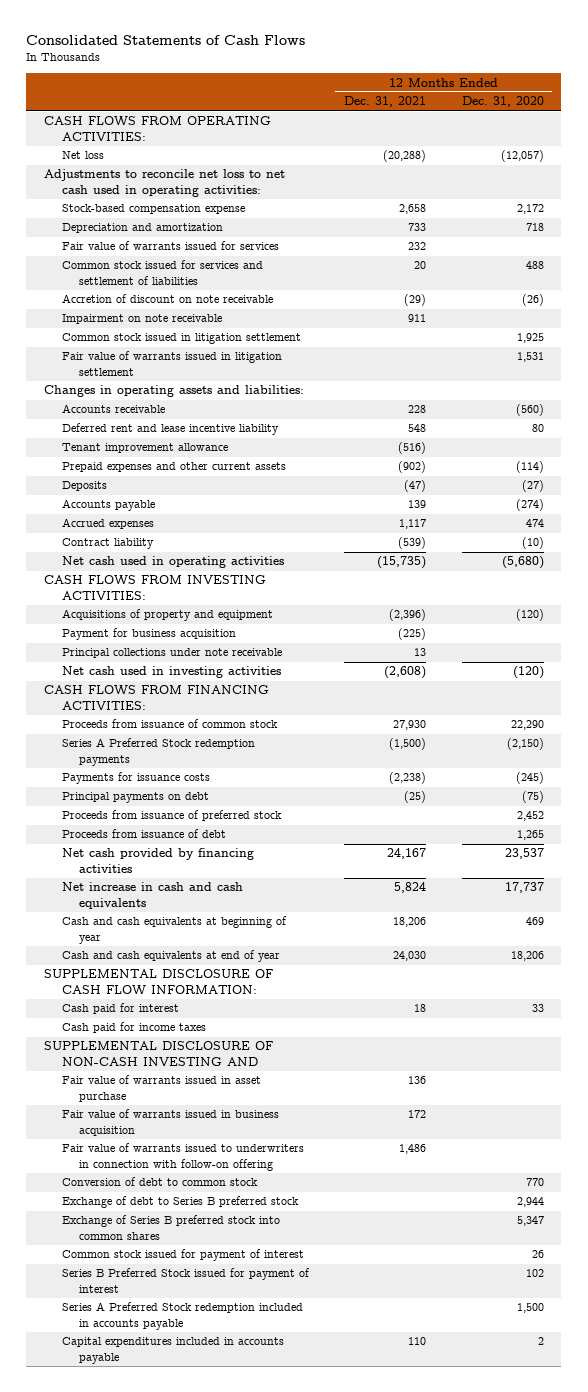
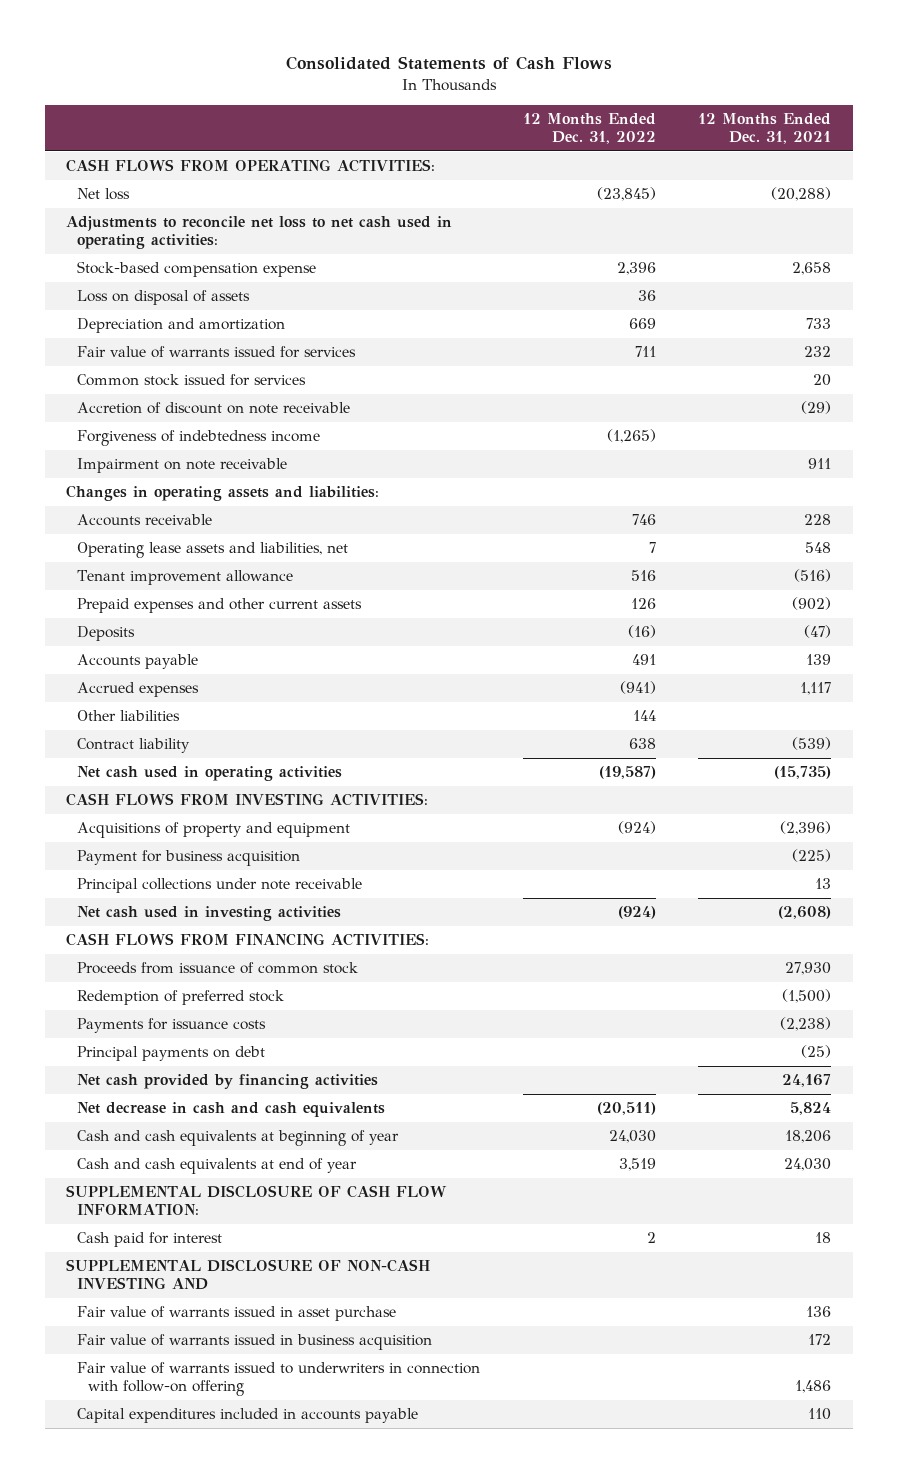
- | 12 Months Ended Dec. 31, 2021 | 12 Months Ended Dec. 31, 2020
+ | 12 Months Ended Dec. 31, 2022 | 12 Months Ended Dec. 31, 2021
+ Loss on disposal of assets | 36 |
- Common stock issued for services and settlement of liabilities | 20 | 488
+ Common stock issued for services | | 20
+ Forgiveness of indebtedness income | (1,265) |
- Common stock issued in litigation settlement | | 1,925
- Fair value of warrants issued in litigation settlement | | 1,531
- Deferred rent and lease incentive liability | 548 | 80
+ Operating lease assets and liabilities, net | 7 | 548
+ Other liabilities | 144 |
- Series A Preferred Stock redemption payments | (1,500) | (2,150)
+ Redemption of preferred stock | | (1,500)
- Proceeds from issuance of preferred stock | | 2,452
- Proceeds from issuance of debt | | 1,265
- Net increase in cash and cash equivalents | 5,824 | 17,737
+ Net decrease in cash and cash equivalents | (20,511) | 5,824
- Cash paid for income taxes
- Conversion of debt to common stock | | 770
- Exchange of debt to Series B preferred stock | | 2,944
- Exchange of Series B preferred stock into common shares | | 5,347
- Common stock issued for payment of interest | | 26
- Series B Preferred Stock issued for payment of interest | | 102
- Series A Preferred Stock redemption included in accounts payable | | 1,500

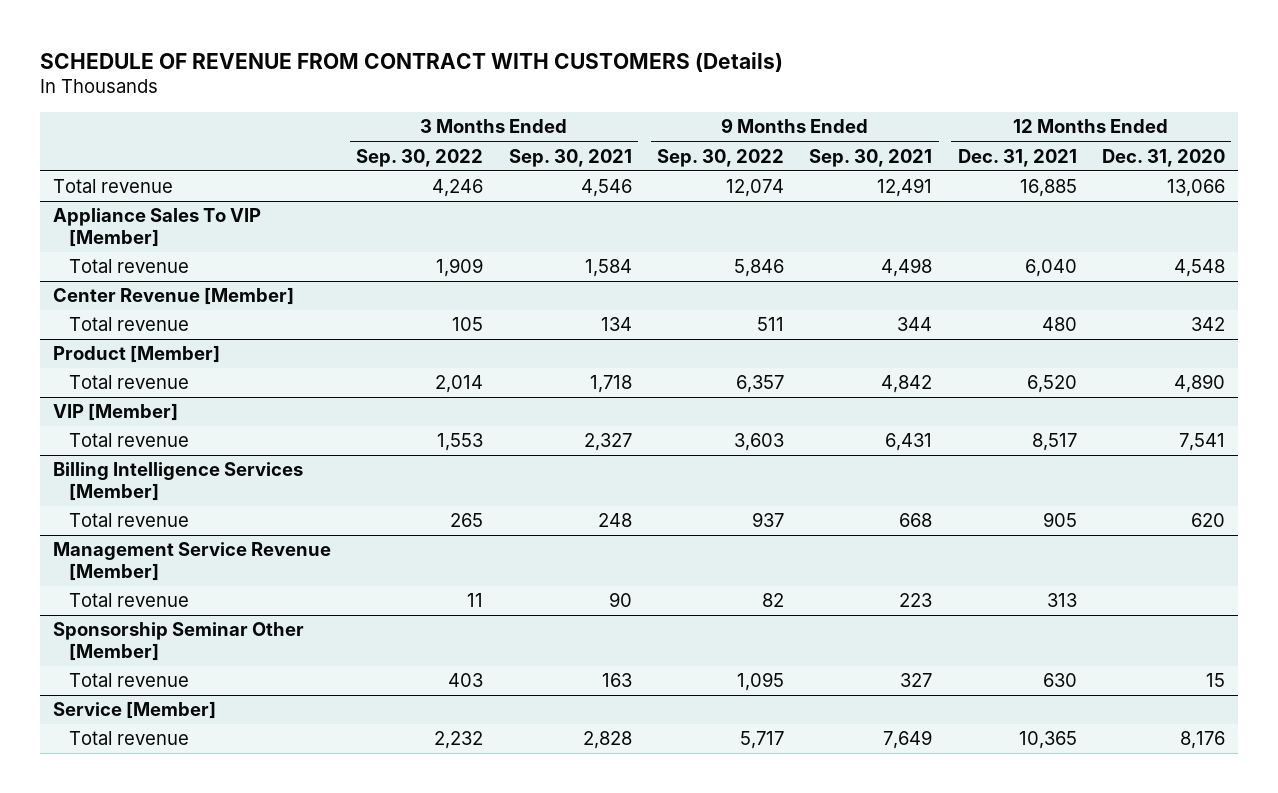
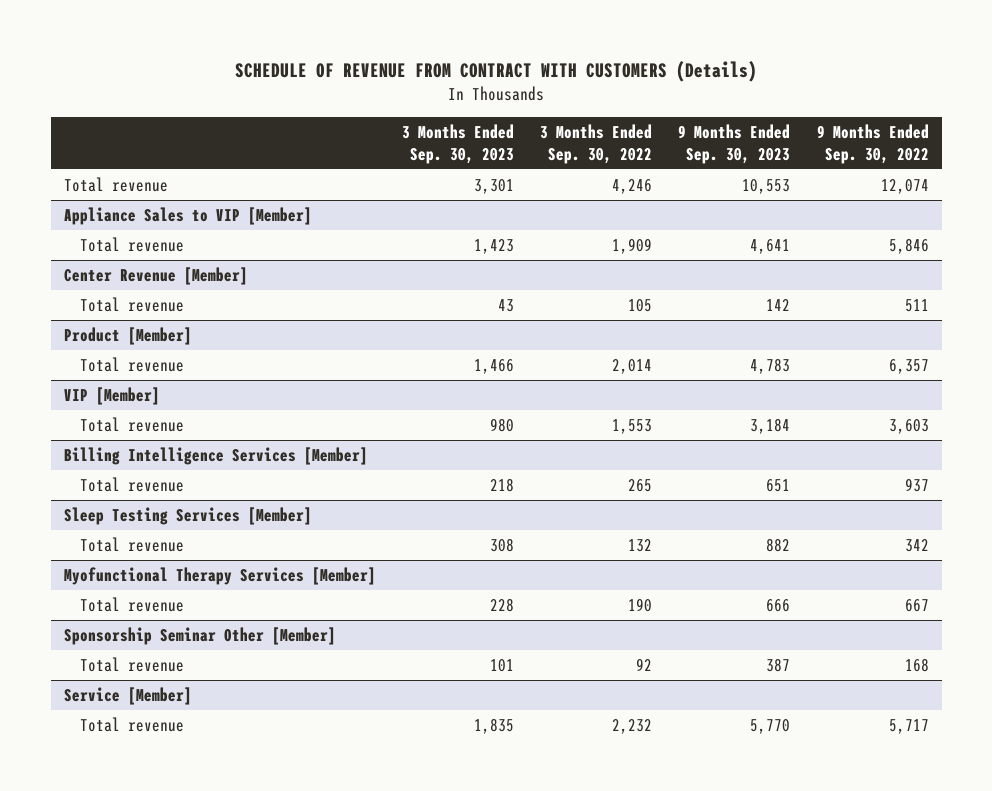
- | 3 Months Ended Sep. 30, 2022 | 3 Months Ended Sep. 30, 2021 | 9 Months Ended Sep. 30, 2022 | 9 Months Ended Sep. 30, 2021 | 12 Months Ended Dec. 31, 2021 | 12 Months Ended Dec. 31, 2020
+ | 3 Months Ended Sep. 30, 2023 | 3 Months Ended Sep. 30, 2022 | 9 Months Ended Sep. 30, 2023 | 9 Months Ended Sep. 30, 2022
- Appliance Sales To VIP [Member]
+ Appliance Sales to VIP [Member]
- Management Service Revenue [Member]
- Total revenue | 11 | 90 | 82 | 223 | 313 |
+ Sleep Testing Services [Member]
+ Total revenue | 308 | 132 | 882 | 342
+ Myofunctional Therapy Services [Member]
+ Total revenue | 228 | 190 | 666 | 667
@ Sponsorship Seminar Other [Member]
- Total revenue | 403 | 163 | 1,095 | 327 | 630 | 15
+ Total revenue | 101 | 92 | 387 | 168

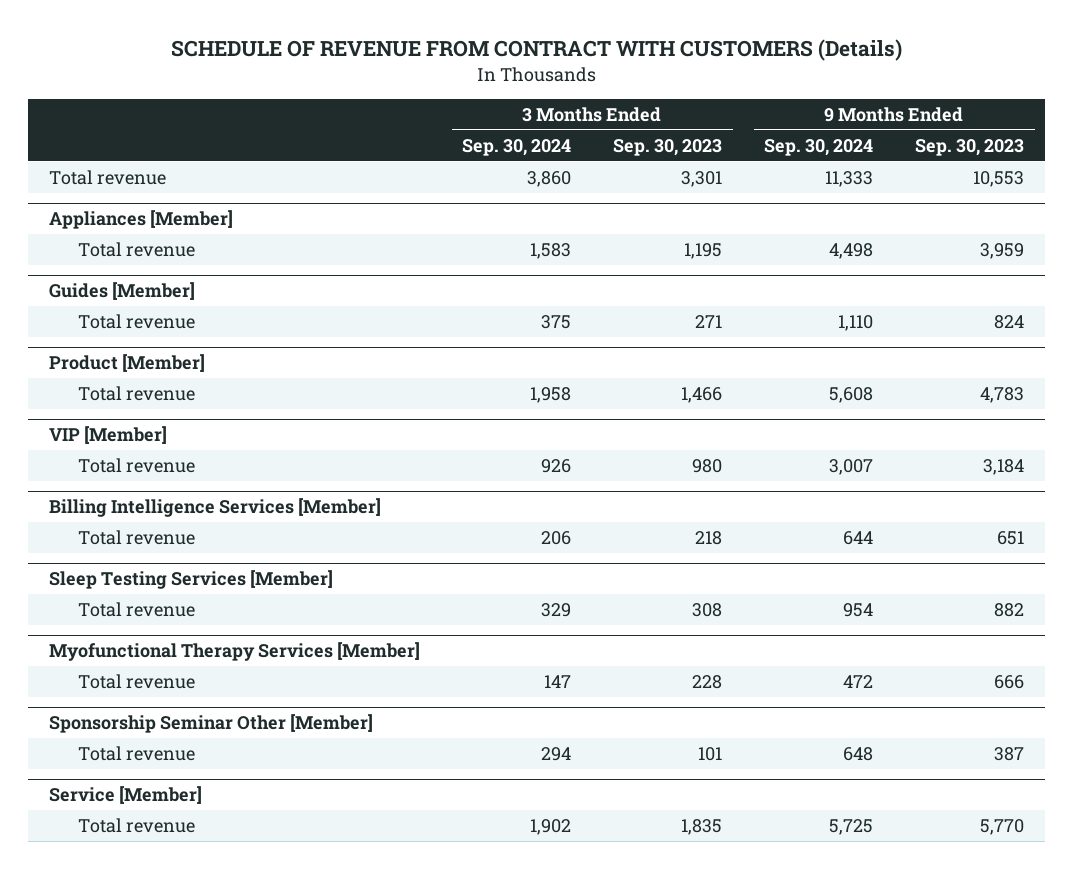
- | 3 Months Ended Sep. 30, 2023 | 3 Months Ended Sep. 30, 2022 | 9 Months Ended Sep. 30, 2023 | 9 Months Ended Sep. 30, 2022
+ | 3 Months Ended Sep. 30, 2024 | 3 Months Ended Sep. 30, 2023 | 9 Months Ended Sep. 30, 2024 | 9 Months Ended Sep. 30, 2023
- Appliance Sales to VIP [Member]
- Total revenue | 1,423 | 1,909 | 4,641 | 5,846
- Center Revenue [Member]
- Total revenue | 43 | 105 | 142 | 511
+ Appliances [Member]
+ Total revenue | 1,583 | 1,195 | 4,498 | 3,959
+ Guides [Member]
+ Total revenue | 375 | 271 | 1,110 | 824

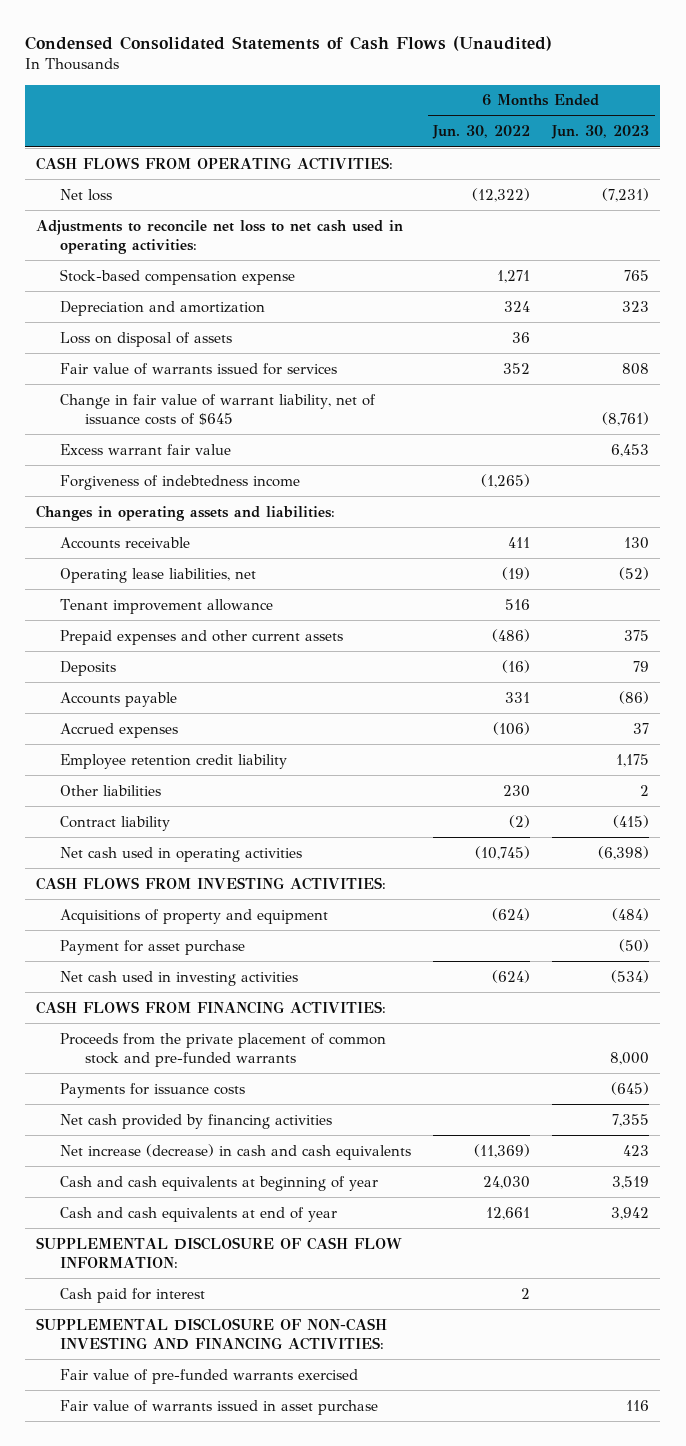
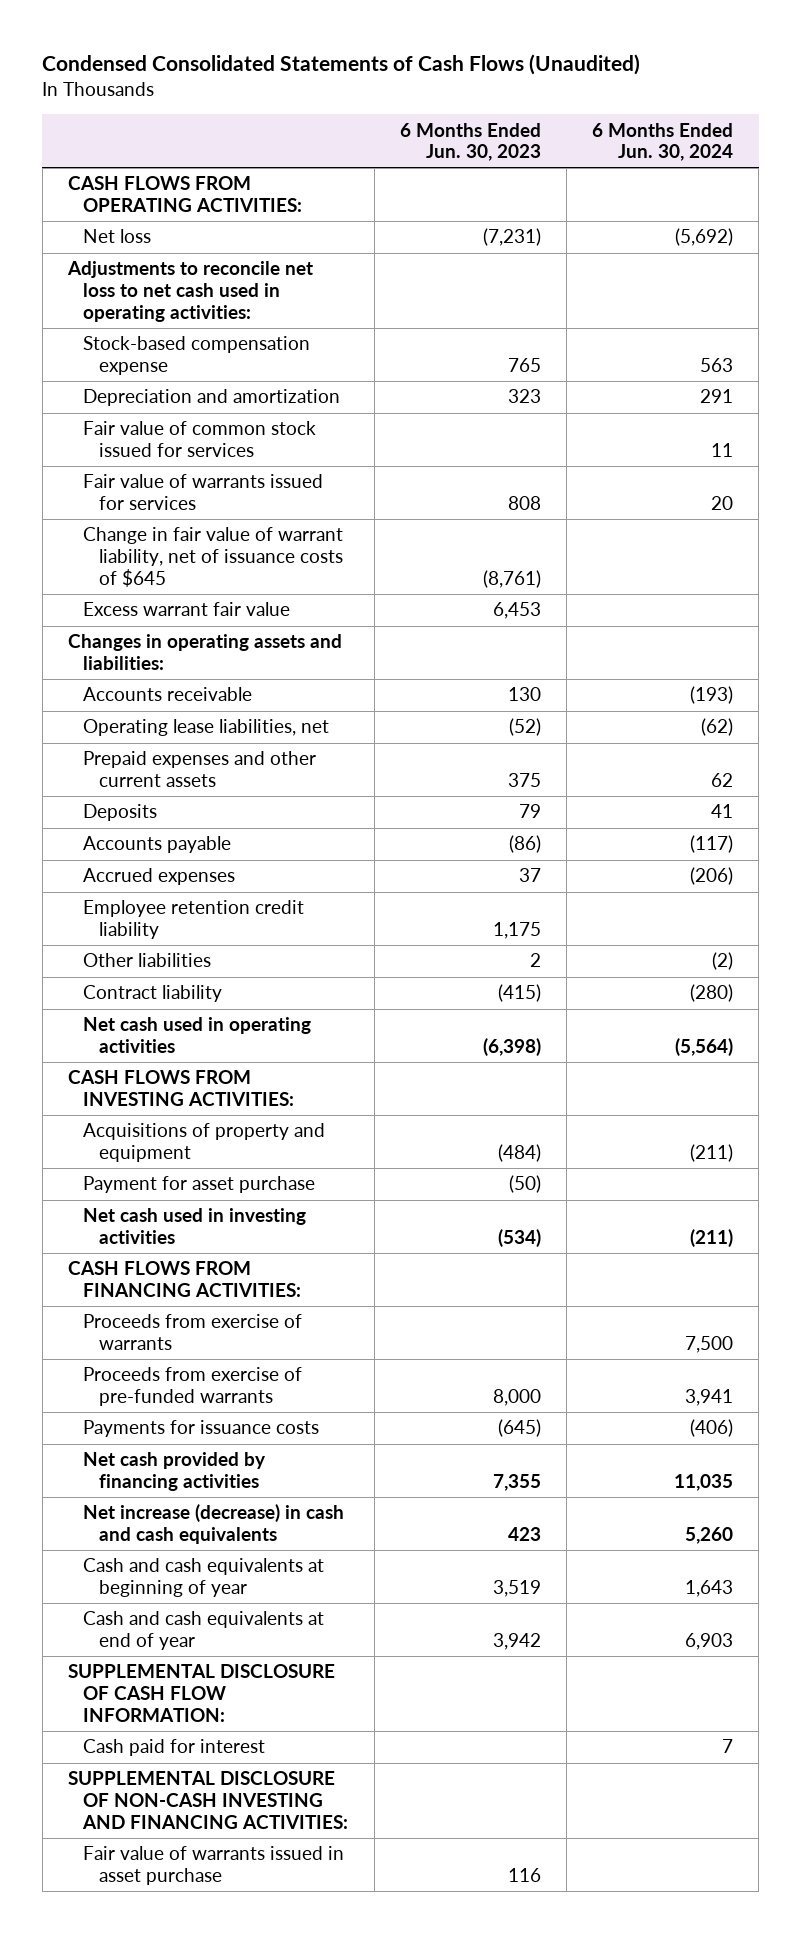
- | 6 Months Ended Jun. 30, 2022 | 6 Months Ended Jun. 30, 2023
+ | 6 Months Ended Jun. 30, 2023 | 6 Months Ended Jun. 30, 2024
- Loss on disposal of assets | 36 |
+ Fair value of common stock issued for services | | 11
- Forgiveness of indebtedness income | (1,265) |
- Tenant improvement allowance | 516 |
- Proceeds from the private placement of common stock and pre-funded warrants | | 8,000
+ Proceeds from exercise of warrants | | 7,500
+ Proceeds from exercise of pre-funded warrants | 8,000 | 3,941
- Fair value of pre-funded warrants exercised

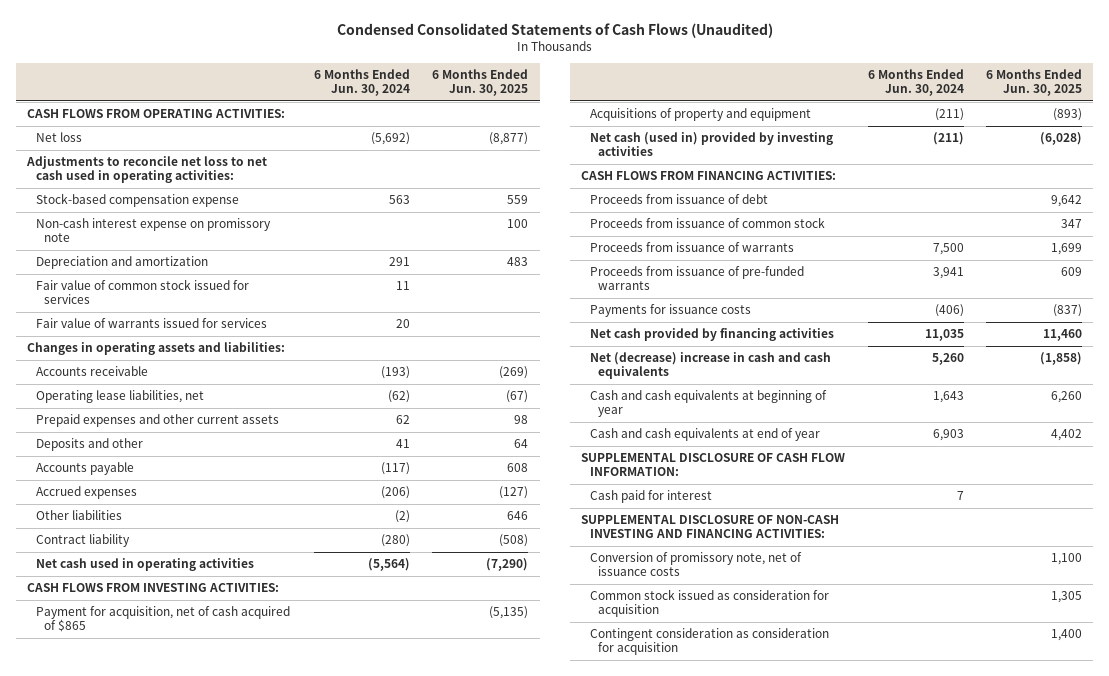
- | 6 Months Ended Jun. 30, 2023 | 6 Months Ended Jun. 30, 2024
+ | 6 Months Ended Jun. 30, 2024 | 6 Months Ended Jun. 30, 2025
+ Non-cash interest expense on promissory note | | 100
- Change in fair value of warrant liability, net of issuance costs of $645 | (8,761) |
- Excess warrant fair value | 6,453 |
- Deposits | 79 | 41
+ Deposits and other | 41 | 64
- Employee retention credit liability | 1,175 |
+ Payment for acquisition, net of cash acquired of $865 | | (5,135)
- Payment for asset purchase | (50) |
- Net cash used in investing activities | (534) | (211)
+ Net cash (used in) provided by investing activities | (211) | (6,028)
- Proceeds from exercise of warrants | | 7,500
- Proceeds from exercise of pre-funded warrants | 8,000 | 3,941
+ Proceeds from issuance of debt | | 9,642
+ Proceeds from issuance of common stock | | 347
+ Proceeds from issuance of warrants | 7,500 | 1,699
+ Proceeds from issuance of pre-funded warrants | 3,941 | 609
- Net increase (decrease) in cash and cash equivalents | 423 | 5,260
+ Net (decrease) increase in cash and cash equivalents | 5,260 | (1,858)
- Fair value of warrants issued in asset purchase | 116 |
+ Conversion of promissory note, net of issuance costs | | 1,100
+ Common stock issued as consideration for acquisition | | 1,305
+ Contingent consideration as consideration for acquisition | | 1,400

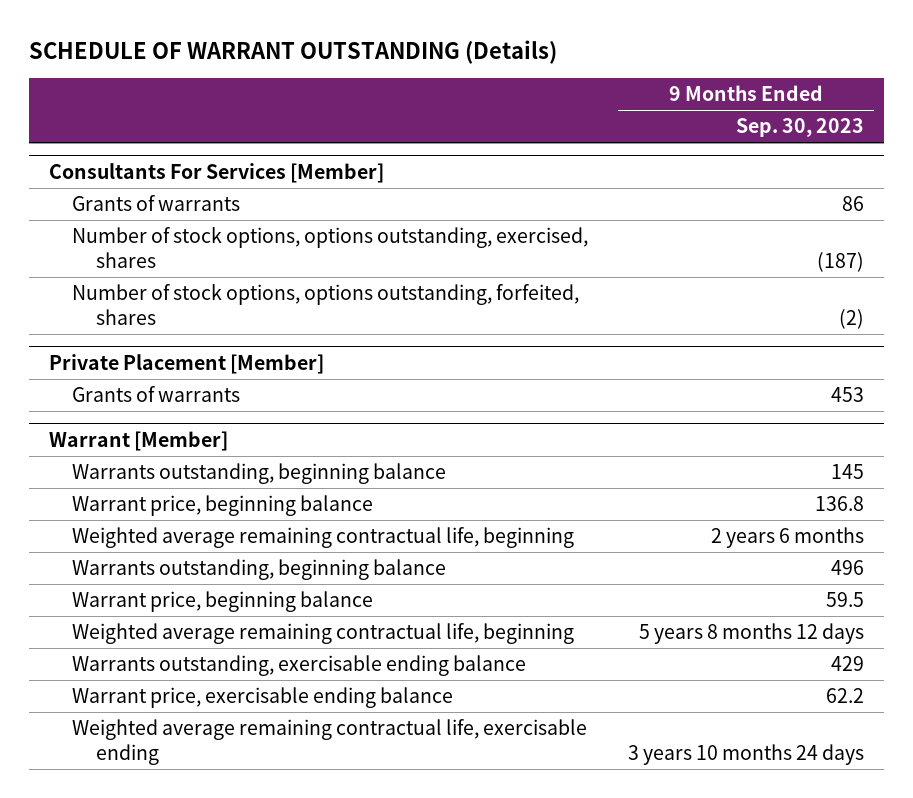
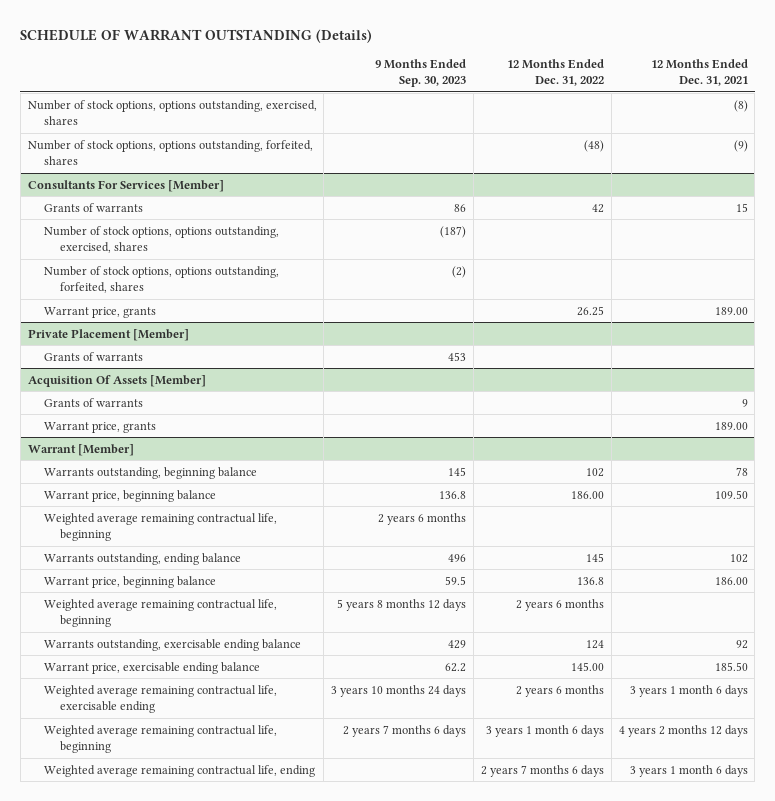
- | 9 Months Ended Sep. 30, 2023
+ | 9 Months Ended Sep. 30, 2023 | 12 Months Ended Dec. 31, 2022 | 12 Months Ended Dec. 31, 2021
+ Number of stock options, options outstanding, exercised, shares | | | (8)
+ Number of stock options, options outstanding, forfeited, shares | | (48) | (9)
@ Consultants For Services [Member]
+ Warrant price, grants | | 26.25 | 189.00
+ Acquisition Of Assets [Member]
+ Grants of warrants | | | 9
+ Warrant price, grants | | | 189.00
@ Warrant [Member]
- Warrants outstanding, beginning balance | 496
+ Warrants outstanding, ending balance | 496 | 145 | 102
+ Weighted average remaining contractual life, beginning | 2 years 7 months 6 days | 3 years 1 month 6 days | 4 years 2 months 12 days
+ Weighted average remaining contractual life, ending | | 2 years 7 months 6 days | 3 years 1 month 6 days

